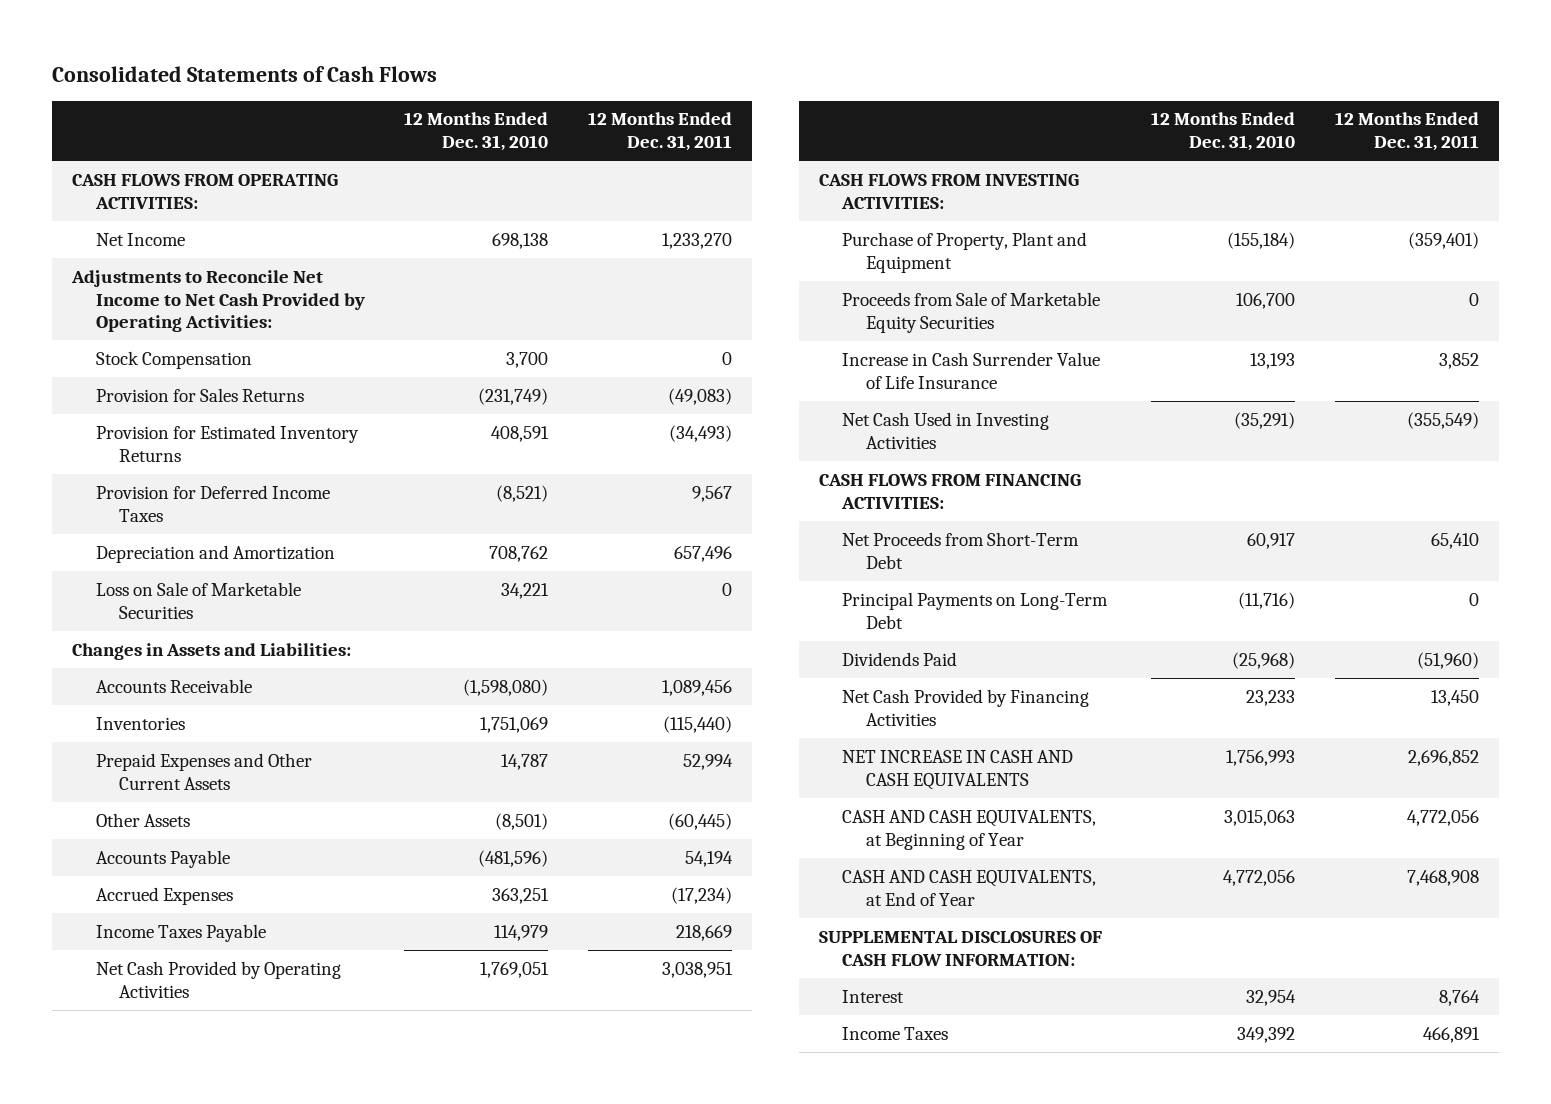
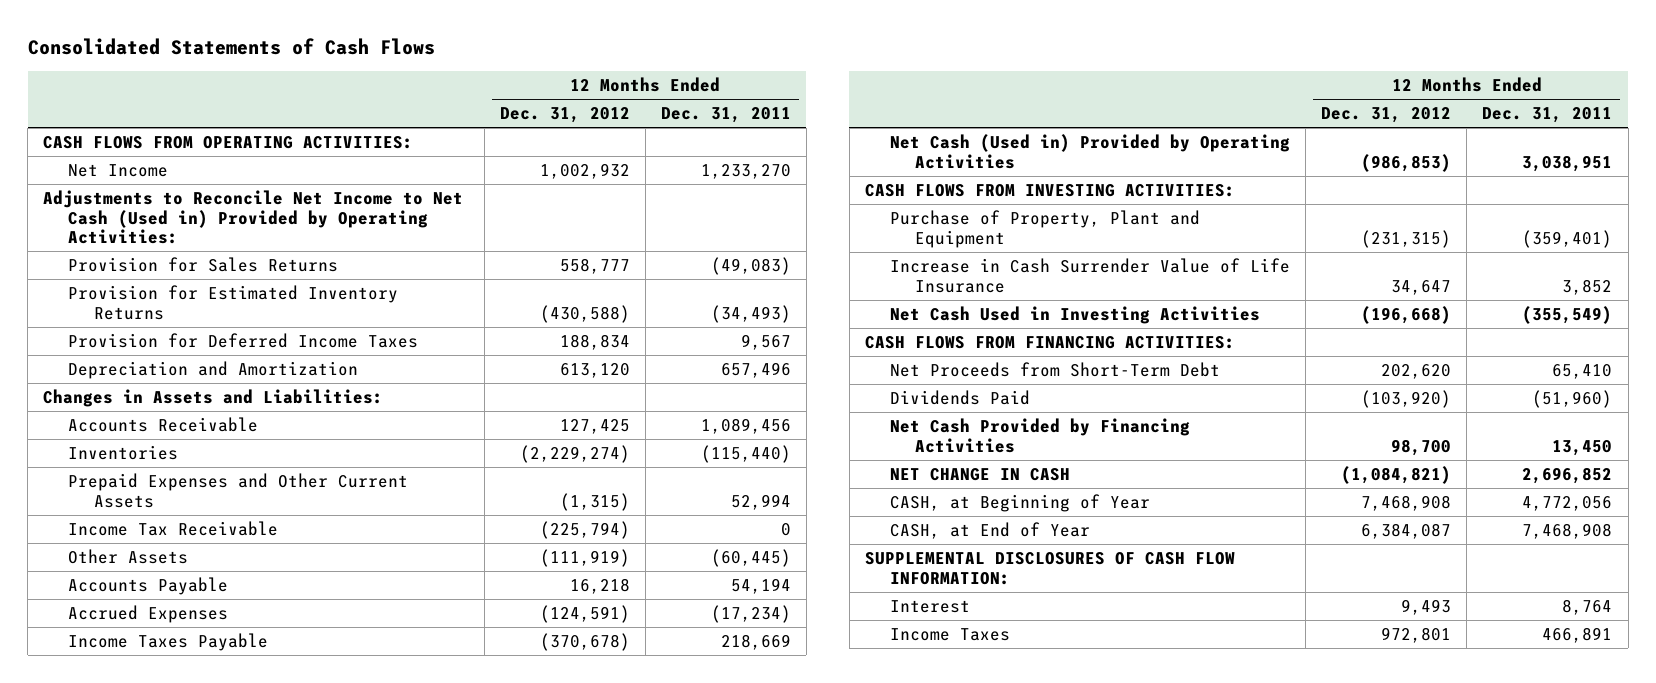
- | 12 Months Ended Dec. 31, 2010 | 12 Months Ended Dec. 31, 2011
+ | 12 Months Ended Dec. 31, 2012 | 12 Months Ended Dec. 31, 2011
- Adjustments to Reconcile Net Income to Net Cash Provided by Operating Activities:
- Stock Compensation | 3,700 | 0
+ Adjustments to Reconcile Net Income to Net Cash (Used in) Provided by Operating Activities:
- Loss on Sale of Marketable Securities | 34,221 | 0
+ Income Tax Receivable | (225,794) | 0
- Net Cash Provided by Operating Activities | 1,769,051 | 3,038,951
+ Net Cash (Used in) Provided by Operating Activities | (986,853) | 3,038,951
- Proceeds from Sale of Marketable Equity Securities | 106,700 | 0
- Principal Payments on Long-Term Debt | (11,716) | 0
- NET INCREASE IN CASH AND CASH EQUIVALENTS | 1,756,993 | 2,696,852
- CASH AND CASH EQUIVALENTS, at Beginning of Year | 3,015,063 | 4,772,056
- CASH AND CASH EQUIVALENTS, at End of Year | 4,772,056 | 7,468,908
+ NET CHANGE IN CASH | (1,084,821) | 2,696,852
+ CASH, at Beginning of Year | 7,468,908 | 4,772,056
+ CASH, at End of Year | 6,384,087 | 7,468,908

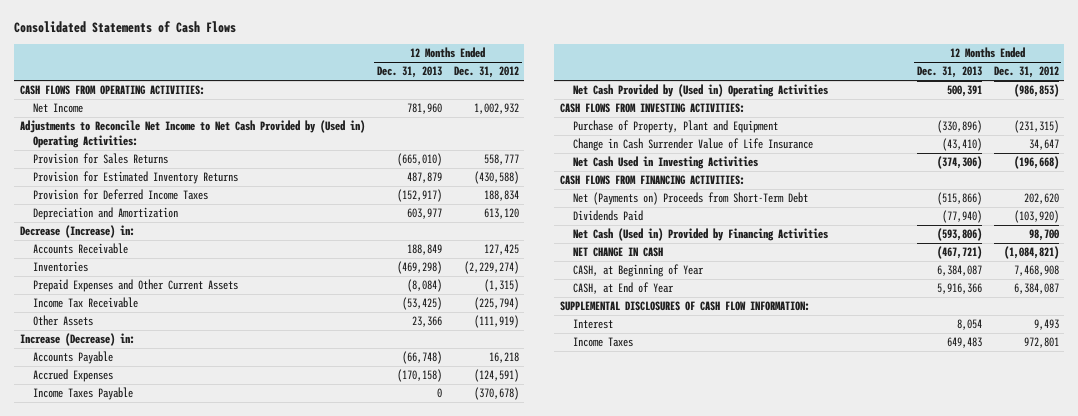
- | 12 Months Ended Dec. 31, 2012 | 12 Months Ended Dec. 31, 2011
+ | 12 Months Ended Dec. 31, 2013 | 12 Months Ended Dec. 31, 2012
- Adjustments to Reconcile Net Income to Net Cash (Used in) Provided by Operating Activities:
+ Adjustments to Reconcile Net Income to Net Cash Provided by (Used in) Operating Activities:
- Changes in Assets and Liabilities:
+ Decrease (Increase) in:
+ Increase (Decrease) in:
- Net Cash (Used in) Provided by Operating Activities | (986,853) | 3,038,951
+ Net Cash Provided by (Used in) Operating Activities | 500,391 | (986,853)
- Increase in Cash Surrender Value of Life Insurance | 34,647 | 3,852
+ Change in Cash Surrender Value of Life Insurance | (43,410) | 34,647
- Net Proceeds from Short-Term Debt | 202,620 | 65,410
+ Net (Payments on) Proceeds from Short-Term Debt | (515,866) | 202,620
- Net Cash Provided by Financing Activities | 98,700 | 13,450
+ Net Cash (Used in) Provided by Financing Activities | (593,806) | 98,700

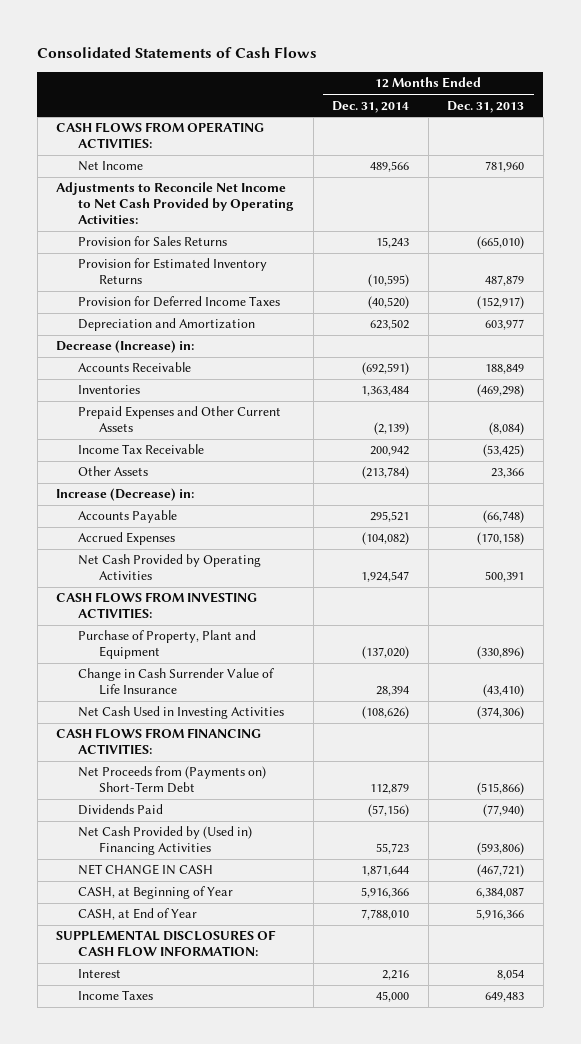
- | 12 Months Ended Dec. 31, 2013 | 12 Months Ended Dec. 31, 2012
+ | 12 Months Ended Dec. 31, 2014 | 12 Months Ended Dec. 31, 2013
- Adjustments to Reconcile Net Income to Net Cash Provided by (Used in) Operating Activities:
+ Adjustments to Reconcile Net Income to Net Cash Provided by Operating Activities:
- Income Taxes Payable | 0 | (370,678)
- Net Cash Provided by (Used in) Operating Activities | 500,391 | (986,853)
+ Net Cash Provided by Operating Activities | 1,924,547 | 500,391
- Net (Payments on) Proceeds from Short-Term Debt | (515,866) | 202,620
+ Net Proceeds from (Payments on) Short-Term Debt | 112,879 | (515,866)
- Net Cash (Used in) Provided by Financing Activities | (593,806) | 98,700
+ Net Cash Provided by (Used in) Financing Activities | 55,723 | (593,806)

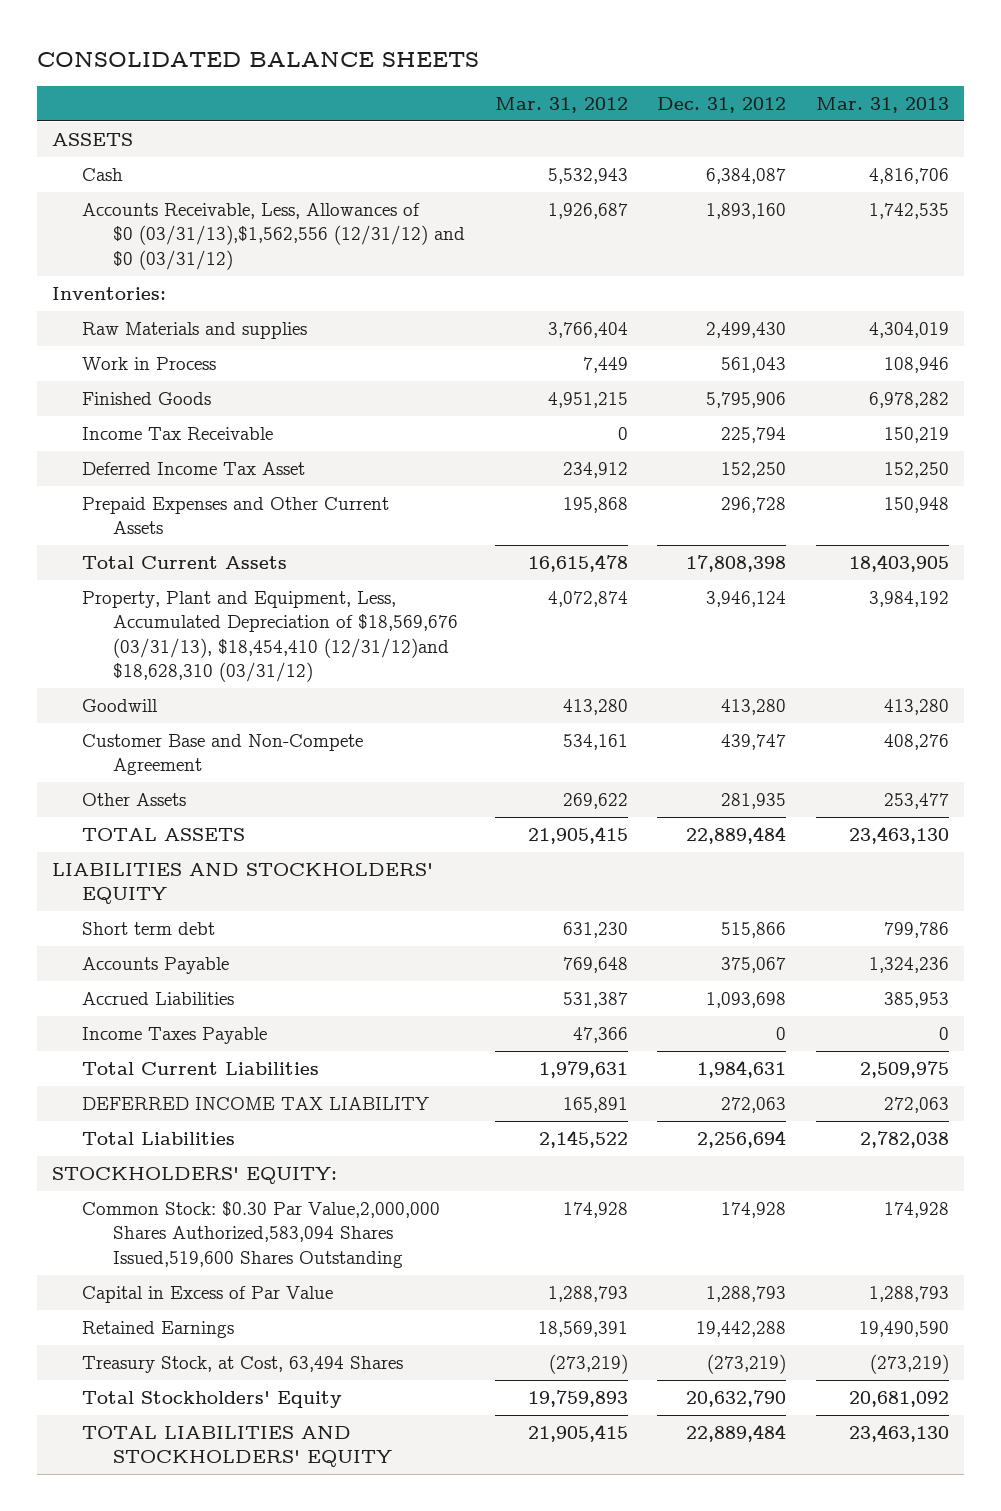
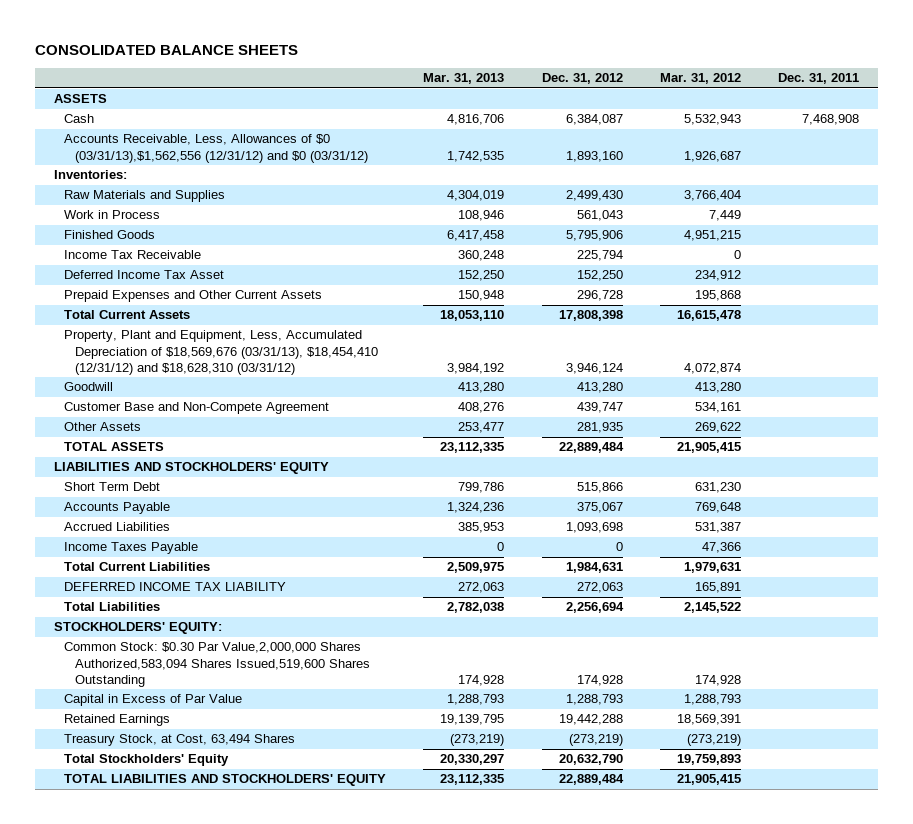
- | Mar. 31, 2012 | Dec. 31, 2012 | Mar. 31, 2013
+ | Mar. 31, 2013 | Dec. 31, 2012 | Mar. 31, 2012 | Dec. 31, 2011
- Raw Materials and supplies | 3,766,404 | 2,499,430 | 4,304,019
+ Raw Materials and Supplies | 4,304,019 | 2,499,430 | 3,766,404 |
- Finished Goods | 4,951,215 | 5,795,906 | 6,978,282
- Income Tax Receivable | 0 | 225,794 | 150,219
+ Finished Goods | 6,417,458 | 5,795,906 | 4,951,215 |
+ Income Tax Receivable | 360,248 | 225,794 | 0 |
- Total Current Assets | 16,615,478 | 17,808,398 | 18,403,905
- Property, Plant and Equipment, Less, Accumulated Depreciation of $18,569,676 (03/31/13), $18,454,410 (12/31/12)and $18,628,310 (03/31/12) | 4,072,874 | 3,946,124 | 3,984,192
+ Total Current Assets | 18,053,110 | 17,808,398 | 16,615,478 |
+ Property, Plant and Equipment, Less, Accumulated Depreciation of $18,569,676 (03/31/13), $18,454,410 (12/31/12) and $18,628,310 (03/31/12) | 3,984,192 | 3,946,124 | 4,072,874 |
- TOTAL ASSETS | 21,905,415 | 22,889,484 | 23,463,130
+ TOTAL ASSETS | 23,112,335 | 22,889,484 | 21,905,415 |
- Short term debt | 631,230 | 515,866 | 799,786
+ Short Term Debt | 799,786 | 515,866 | 631,230 |
- Retained Earnings | 18,569,391 | 19,442,288 | 19,490,590
+ Retained Earnings | 19,139,795 | 19,442,288 | 18,569,391 |
- Total Stockholders' Equity | 19,759,893 | 20,632,790 | 20,681,092
- TOTAL LIABILITIES AND STOCKHOLDERS' EQUITY | 21,905,415 | 22,889,484 | 23,463,130
+ Total Stockholders' Equity | 20,330,297 | 20,632,790 | 19,759,893 |
+ TOTAL LIABILITIES AND STOCKHOLDERS' EQUITY | 23,112,335 | 22,889,484 | 21,905,415 |

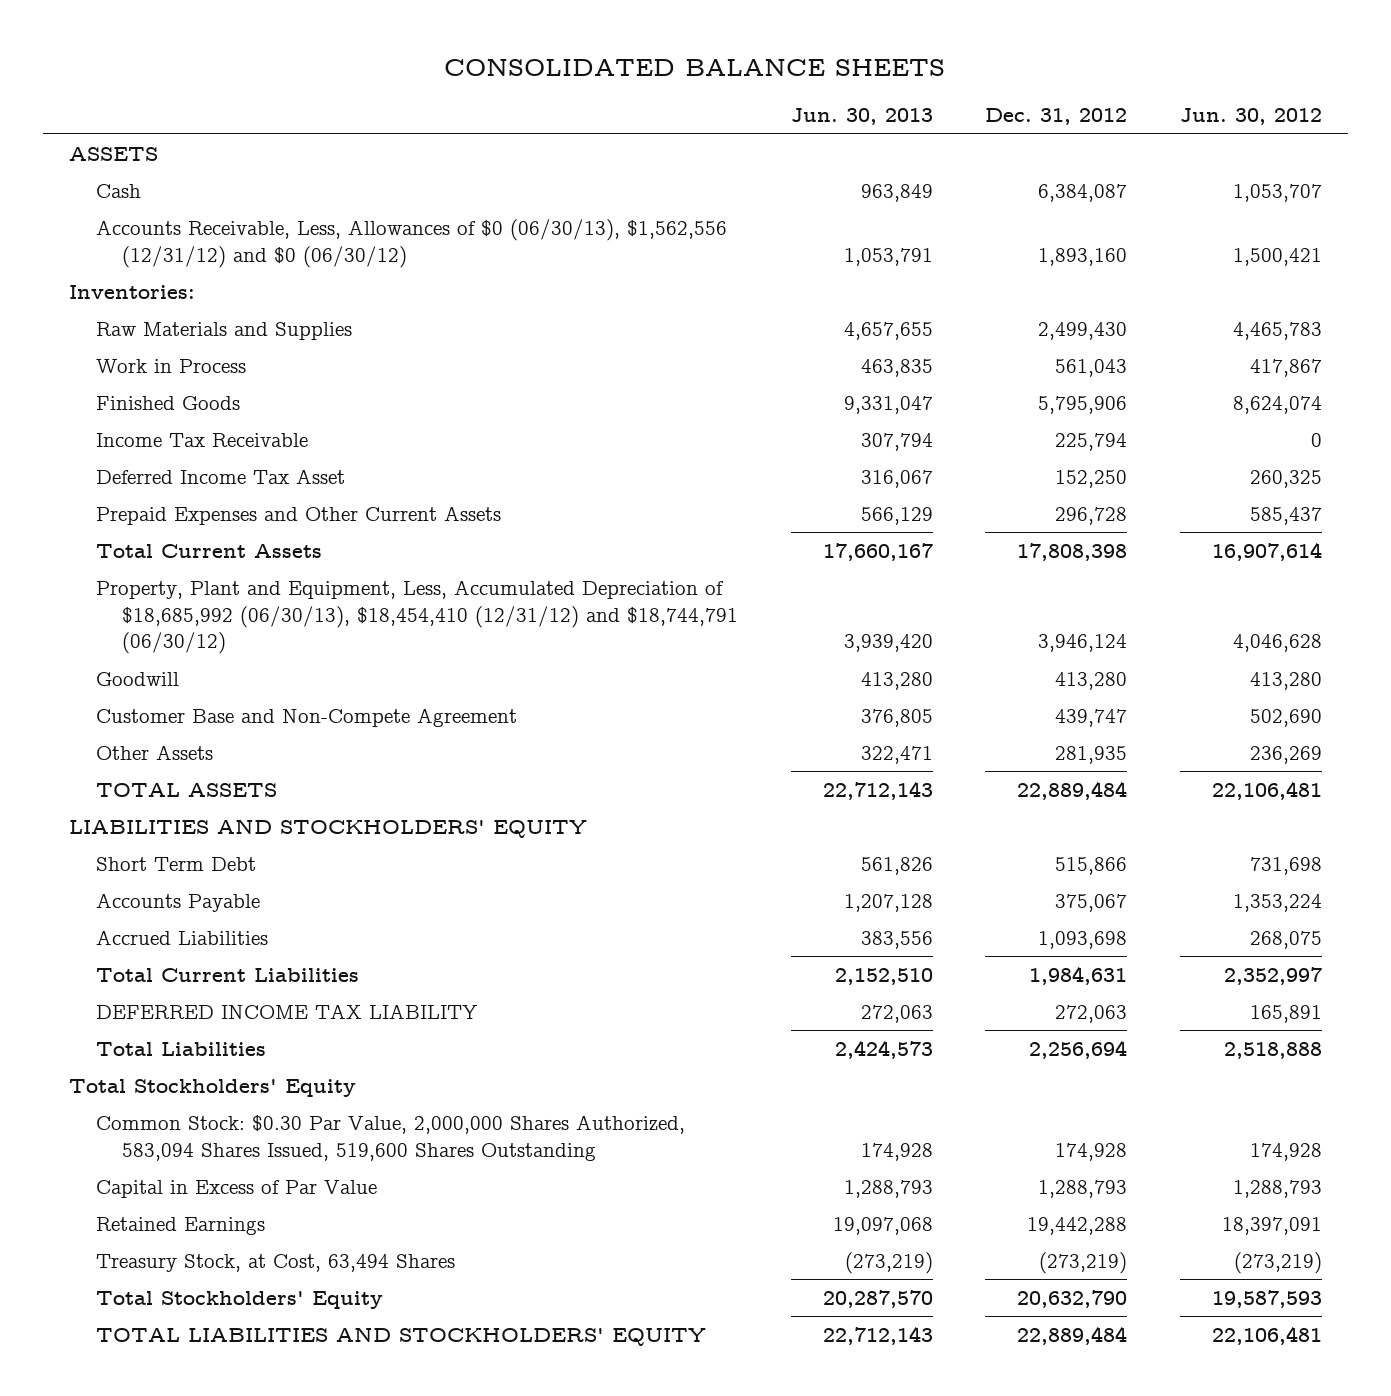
- | Mar. 31, 2013 | Dec. 31, 2012 | Mar. 31, 2012 | Dec. 31, 2011
+ | Jun. 30, 2013 | Dec. 31, 2012 | Jun. 30, 2012
- Accounts Receivable, Less, Allowances of $0 (03/31/13),$1,562,556 (12/31/12) and $0 (03/31/12) | 1,742,535 | 1,893,160 | 1,926,687 |
+ Accounts Receivable, Less, Allowances of $0 (06/30/13), $1,562,556 (12/31/12) and $0 (06/30/12) | 1,053,791 | 1,893,160 | 1,500,421
- Property, Plant and Equipment, Less, Accumulated Depreciation of $18,569,676 (03/31/13), $18,454,410 (12/31/12) and $18,628,310 (03/31/12) | 3,984,192 | 3,946,124 | 4,072,874 |
+ Property, Plant and Equipment, Less, Accumulated Depreciation of $18,685,992 (06/30/13), $18,454,410 (12/31/12) and $18,744,791 (06/30/12) | 3,939,420 | 3,946,124 | 4,046,628
- Income Taxes Payable | 0 | 0 | 47,366 |
- STOCKHOLDERS' EQUITY:
- Common Stock: $0.30 Par Value,2,000,000 Shares Authorized,583,094 Shares Issued,519,600 Shares Outstanding | 174,928 | 174,928 | 174,928 |
+ Total Stockholders' Equity
+ Common Stock: $0.30 Par Value, 2,000,000 Shares Authorized, 583,094 Shares Issued, 519,600 Shares Outstanding | 174,928 | 174,928 | 174,928

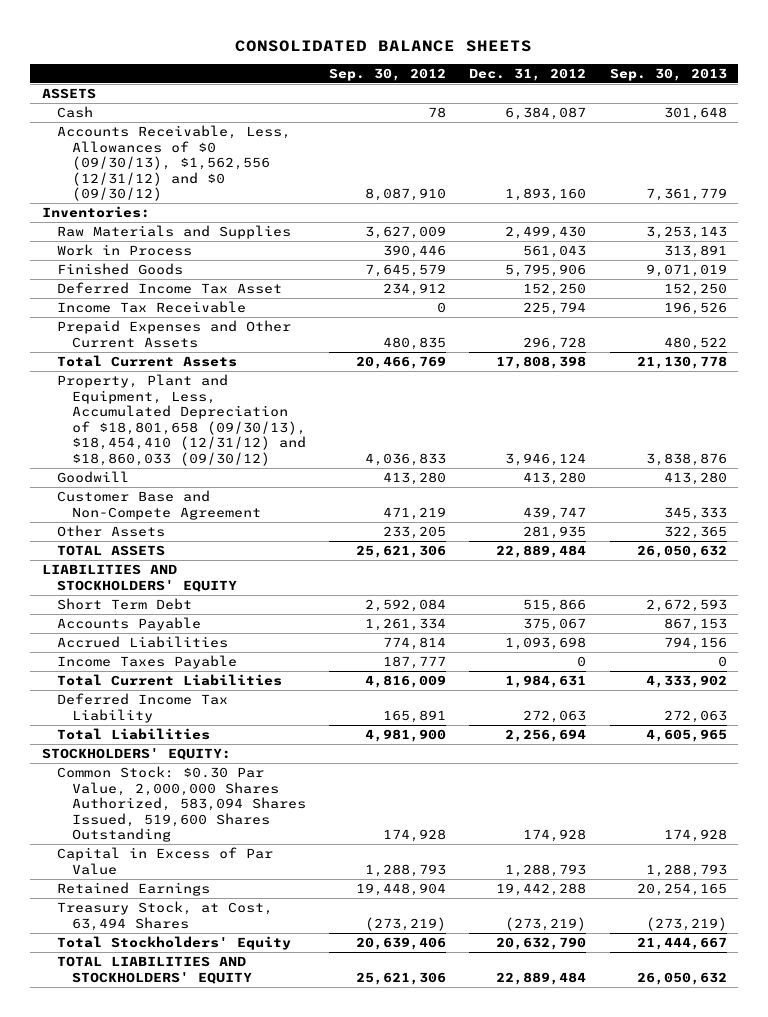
- | Jun. 30, 2013 | Dec. 31, 2012 | Jun. 30, 2012
+ | Sep. 30, 2012 | Dec. 31, 2012 | Sep. 30, 2013
- Accounts Receivable, Less, Allowances of $0 (06/30/13), $1,562,556 (12/31/12) and $0 (06/30/12) | 1,053,791 | 1,893,160 | 1,500,421
+ Accounts Receivable, Less, Allowances of $0 (09/30/13), $1,562,556 (12/31/12) and $0 (09/30/12) | 8,087,910 | 1,893,160 | 7,361,779
moved down: Income Tax Receivable | 0 | 225,794 | 196,526
- Property, Plant and Equipment, Less, Accumulated Depreciation of $18,685,992 (06/30/13), $18,454,410 (12/31/12) and $18,744,791 (06/30/12) | 3,939,420 | 3,946,124 | 4,046,628
+ Property, Plant and Equipment, Less, Accumulated Depreciation of $18,801,658 (09/30/13), $18,454,410 (12/31/12) and $18,860,033 (09/30/12) | 4,036,833 | 3,946,124 | 3,838,876
+ Income Taxes Payable | 187,777 | 0 | 0
- DEFERRED INCOME TAX LIABILITY | 272,063 | 272,063 | 165,891
+ Deferred Income Tax Liability | 165,891 | 272,063 | 272,063
- Total Stockholders' Equity
+ STOCKHOLDERS' EQUITY:

